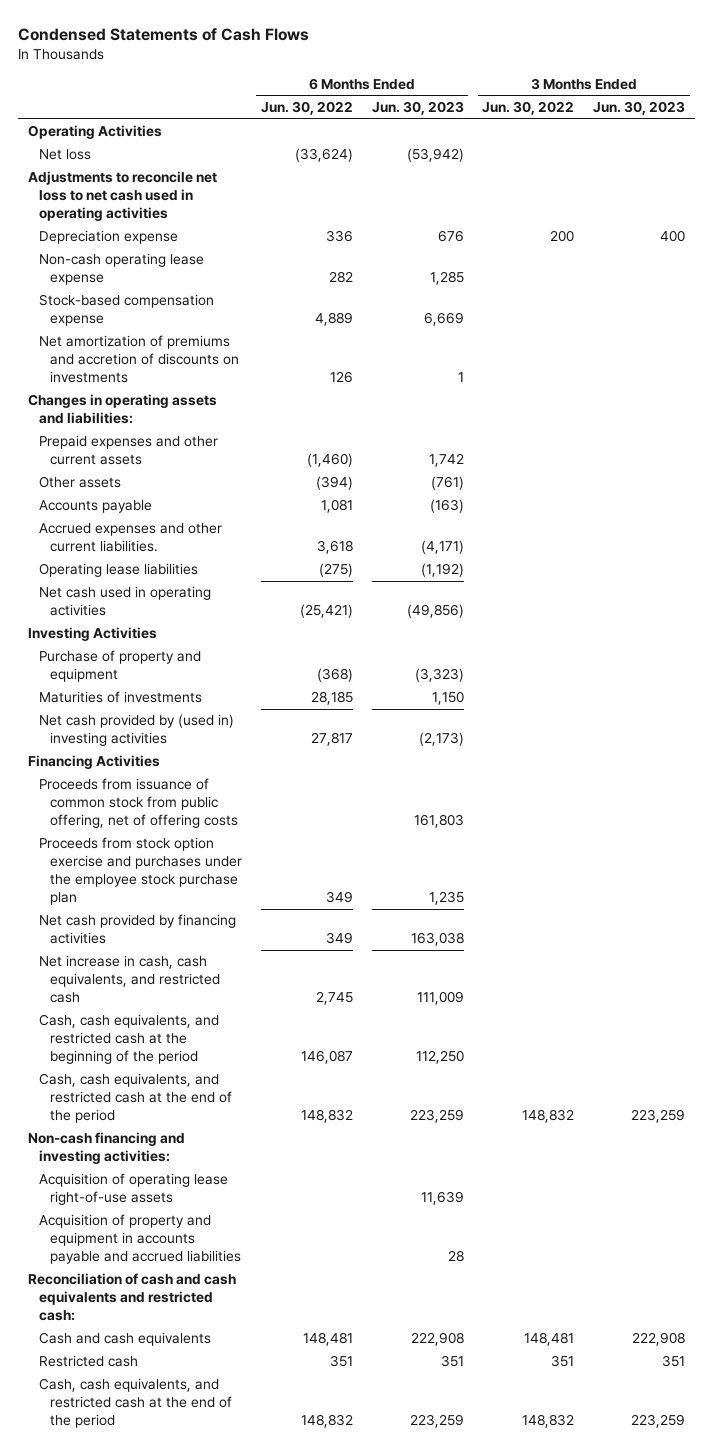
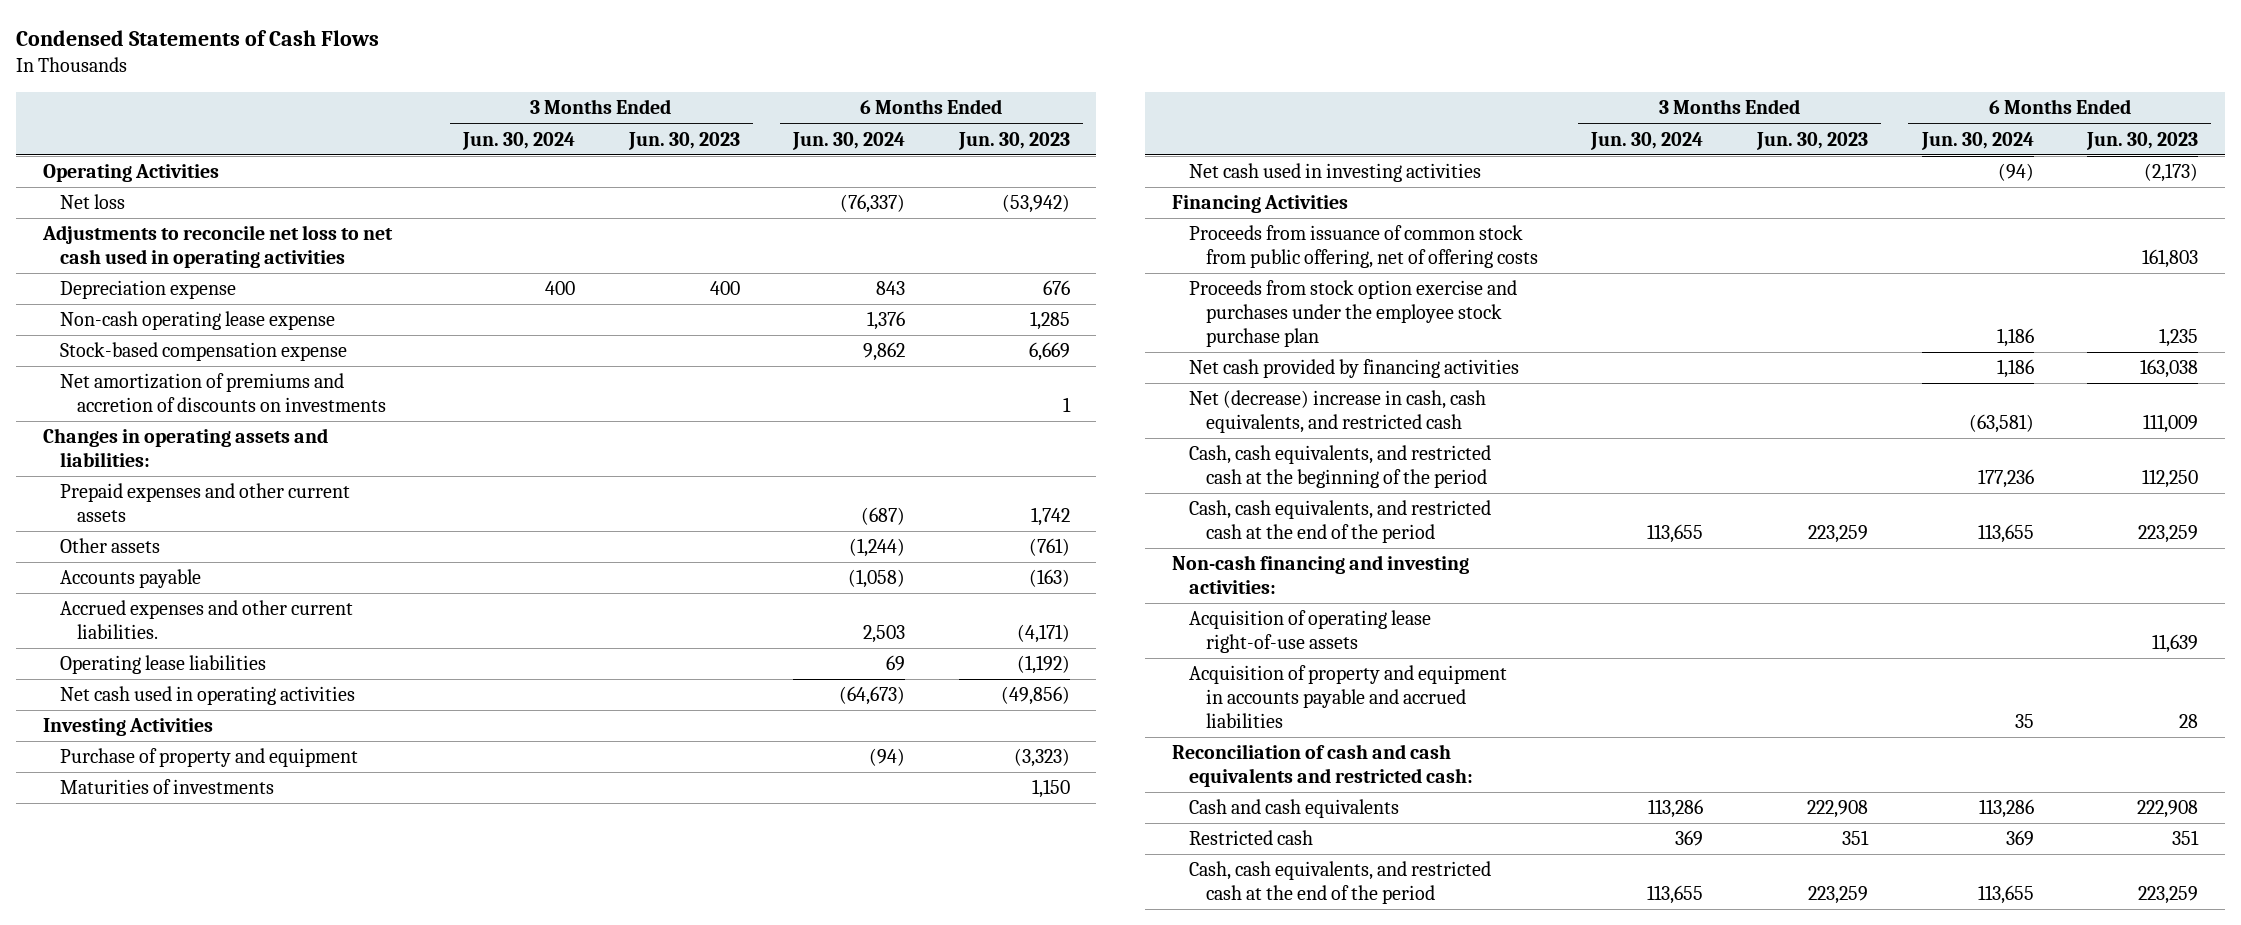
- | 6 Months Ended Jun. 30, 2022 | 6 Months Ended Jun. 30, 2023 | 3 Months Ended Jun. 30, 2022 | 3 Months Ended Jun. 30, 2023
+ | 3 Months Ended Jun. 30, 2024 | 3 Months Ended Jun. 30, 2023 | 6 Months Ended Jun. 30, 2024 | 6 Months Ended Jun. 30, 2023
- Net cash provided by (used in) investing activities | 27,817 | (2,173) | |
+ Net cash used in investing activities | | | (94) | (2,173)
- Net increase in cash, cash equivalents, and restricted cash | 2,745 | 111,009 | |
+ Net (decrease) increase in cash, cash equivalents, and restricted cash | | | (63,581) | 111,009

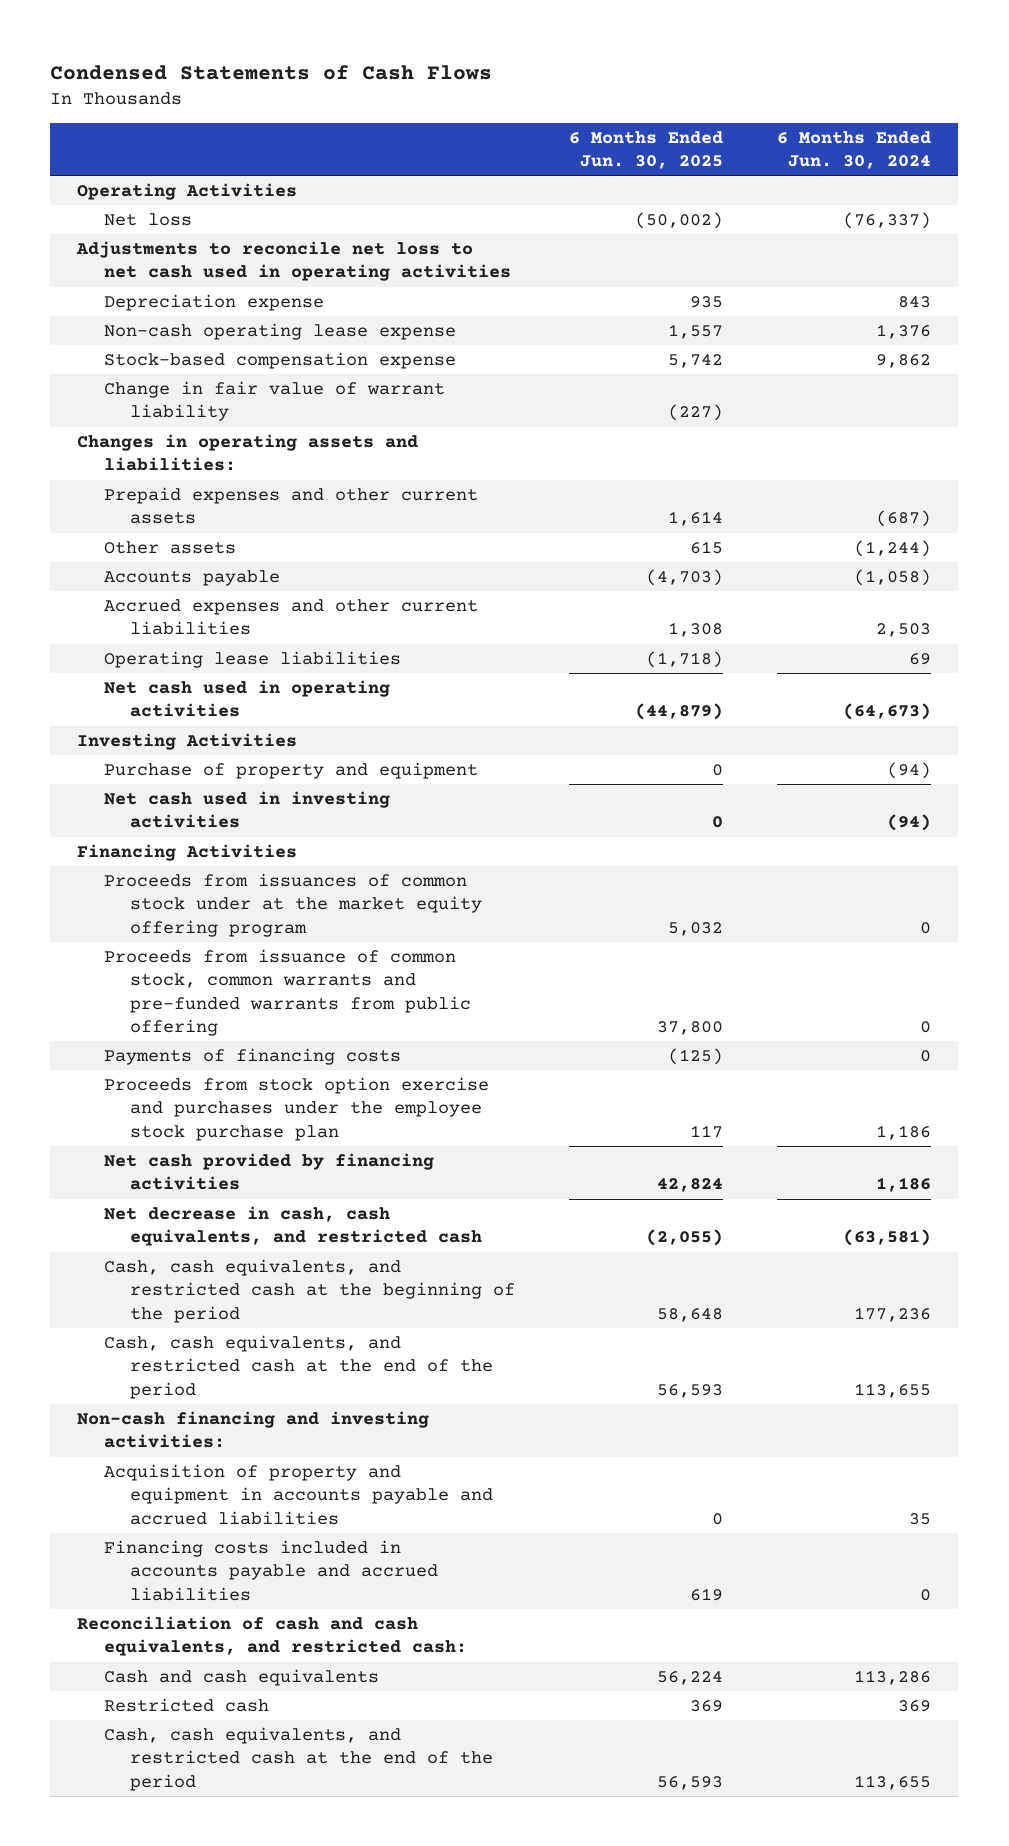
- | 3 Months Ended Jun. 30, 2024 | 3 Months Ended Jun. 30, 2023 | 6 Months Ended Jun. 30, 2024 | 6 Months Ended Jun. 30, 2023
+ | 6 Months Ended Jun. 30, 2025 | 6 Months Ended Jun. 30, 2024
- Net amortization of premiums and accretion of discounts on investments | | | | 1
+ Change in fair value of warrant liability | (227) |
- Accrued expenses and other current liabilities. | | | 2,503 | (4,171)
+ Accrued expenses and other current liabilities | 1,308 | 2,503
- Maturities of investments | | | | 1,150
- Proceeds from issuance of common stock from public offering, net of offering costs | | | | 161,803
+ Proceeds from issuances of common stock under at the market equity offering program | 5,032 | 0
+ Proceeds from issuance of common stock, common warrants and pre-funded warrants from public offering | 37,800 | 0
+ Payments of financing costs | (125) | 0
- Net (decrease) increase in cash, cash equivalents, and restricted cash | | | (63,581) | 111,009
+ Net decrease in cash, cash equivalents, and restricted cash | (2,055) | (63,581)
- Acquisition of operating lease right-of-use assets | | | | 11,639
- Reconciliation of cash and cash equivalents and restricted cash:
+ Financing costs included in accounts payable and accrued liabilities | 619 | 0
+ Reconciliation of cash and cash equivalents, and restricted cash:

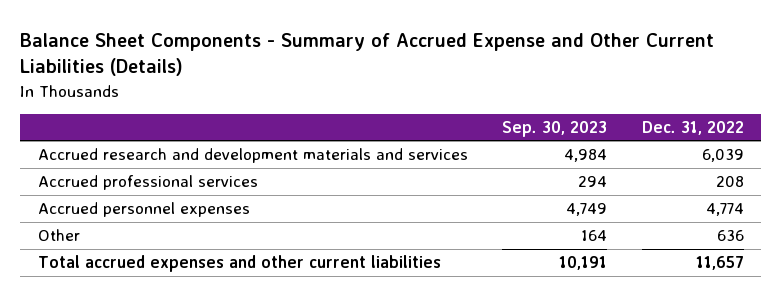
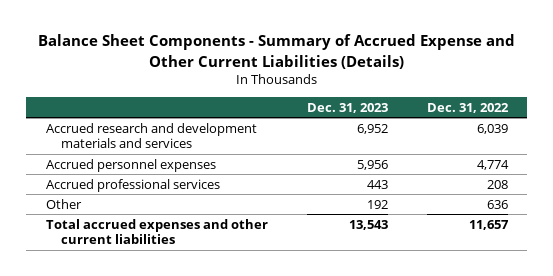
- | Sep. 30, 2023 | Dec. 31, 2022
+ | Dec. 31, 2023 | Dec. 31, 2022
moved down: Accrued professional services | 443 | 208

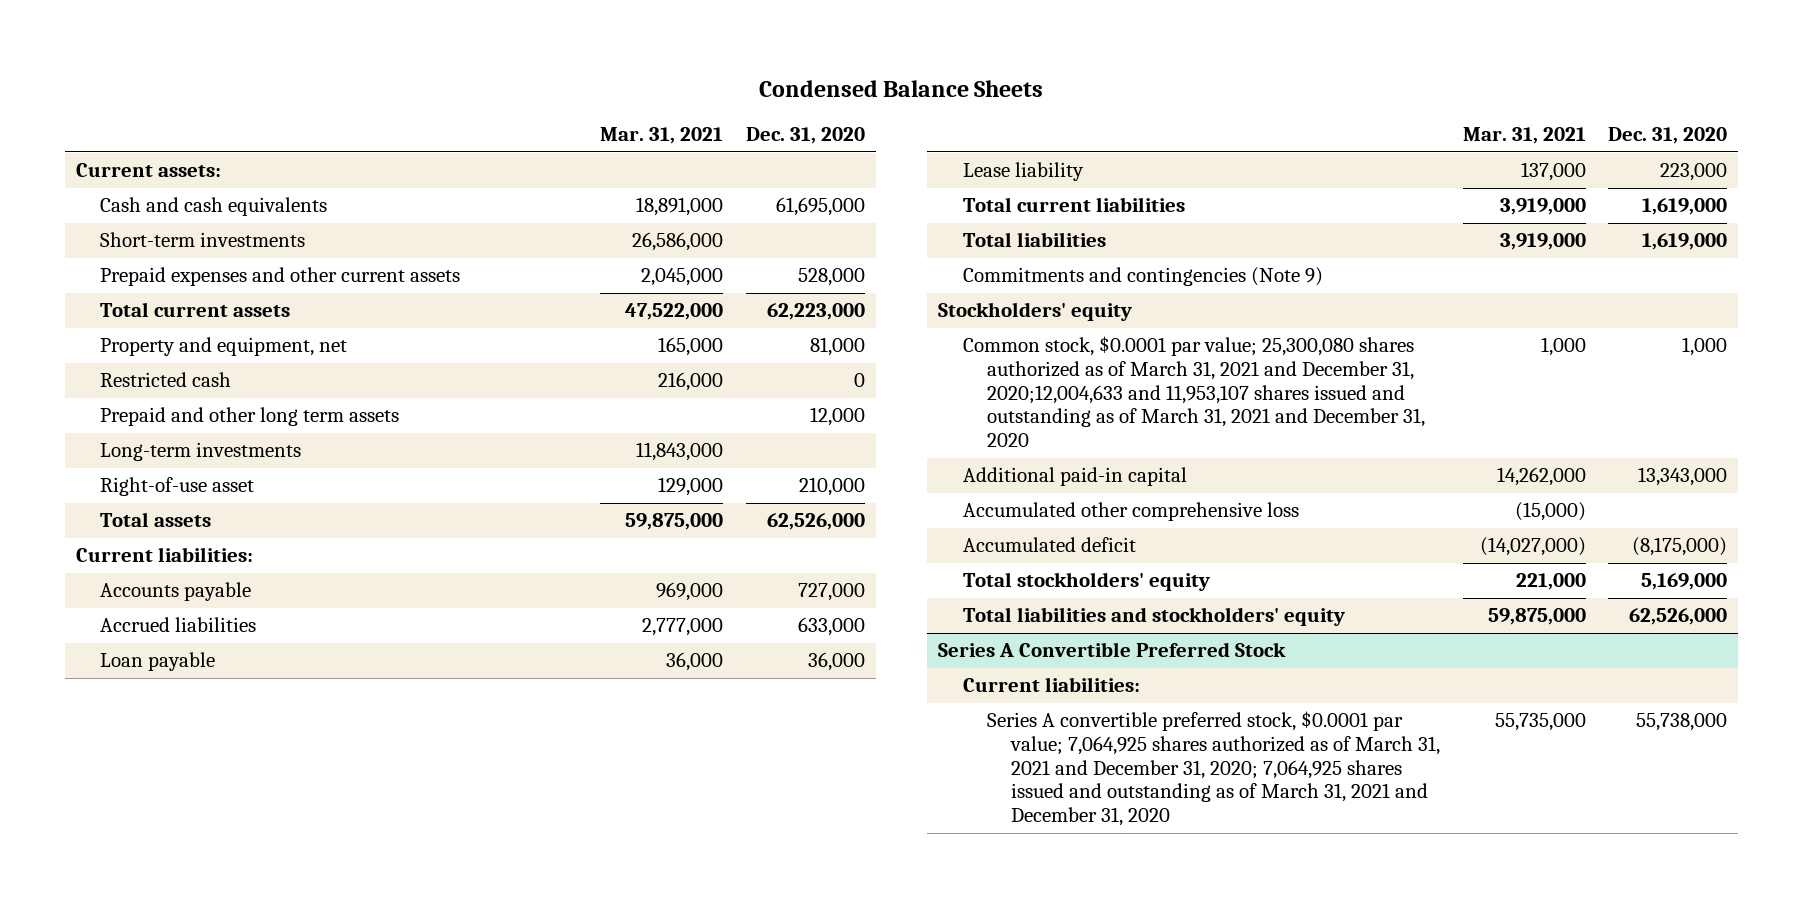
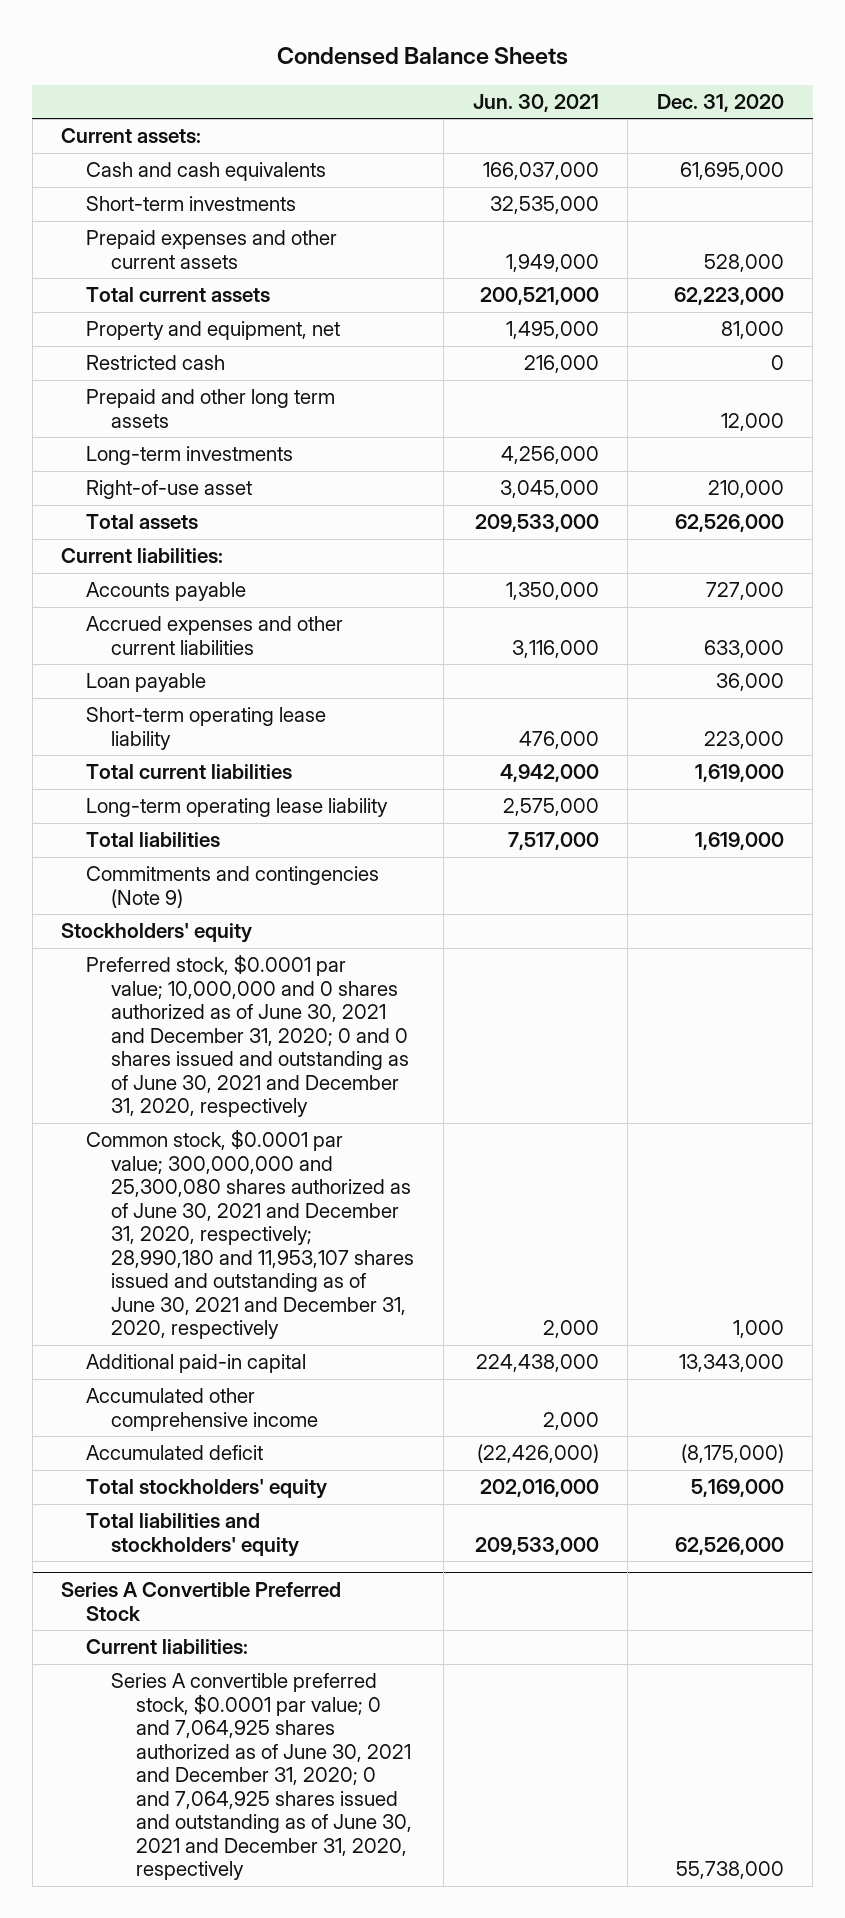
- | Mar. 31, 2021 | Dec. 31, 2020
+ | Jun. 30, 2021 | Dec. 31, 2020
- Accrued liabilities | 2,777,000 | 633,000
+ Accrued expenses and other current liabilities | 3,116,000 | 633,000
- Lease liability | 137,000 | 223,000
+ Short-term operating lease liability | 476,000 | 223,000
+ Long-term operating lease liability | 2,575,000 |
- Common stock, $0.0001 par value; 25,300,080 shares authorized as of March 31, 2021 and December 31, 2020;12,004,633 and 11,953,107 shares issued and outstanding as of March 31, 2021 and December 31, 2020 | 1,000 | 1,000
+ Preferred stock, $0.0001 par value; 10,000,000 and 0 shares authorized as of June 30, 2021 and December 31, 2020; 0 and 0 shares issued and outstanding as of June 30, 2021 and December 31, 2020, respectively
+ Common stock, $0.0001 par value; 300,000,000 and 25,300,080 shares authorized as of June 30, 2021 and December 31, 2020, respectively; 28,990,180 and 11,953,107 shares issued and outstanding as of June 30, 2021 and December 31, 2020, respectively | 2,000 | 1,000
- Accumulated other comprehensive loss | (15,000) |
+ Accumulated other comprehensive income | 2,000 |
@ Series A Convertible Preferred Stock
- Series A convertible preferred stock, $0.0001 par value; 7,064,925 shares authorized as of March 31, 2021 and December 31, 2020; 7,064,925 shares issued and outstanding as of March 31, 2021 and December 31, 2020 | 55,735,000 | 55,738,000
+ Series A convertible preferred stock, $0.0001 par value; 0 and 7,064,925 shares authorized as of June 30, 2021 and December 31, 2020; 0 and 7,064,925 shares issued and outstanding as of June 30, 2021 and December 31, 2020, respectively | | 55,738,000

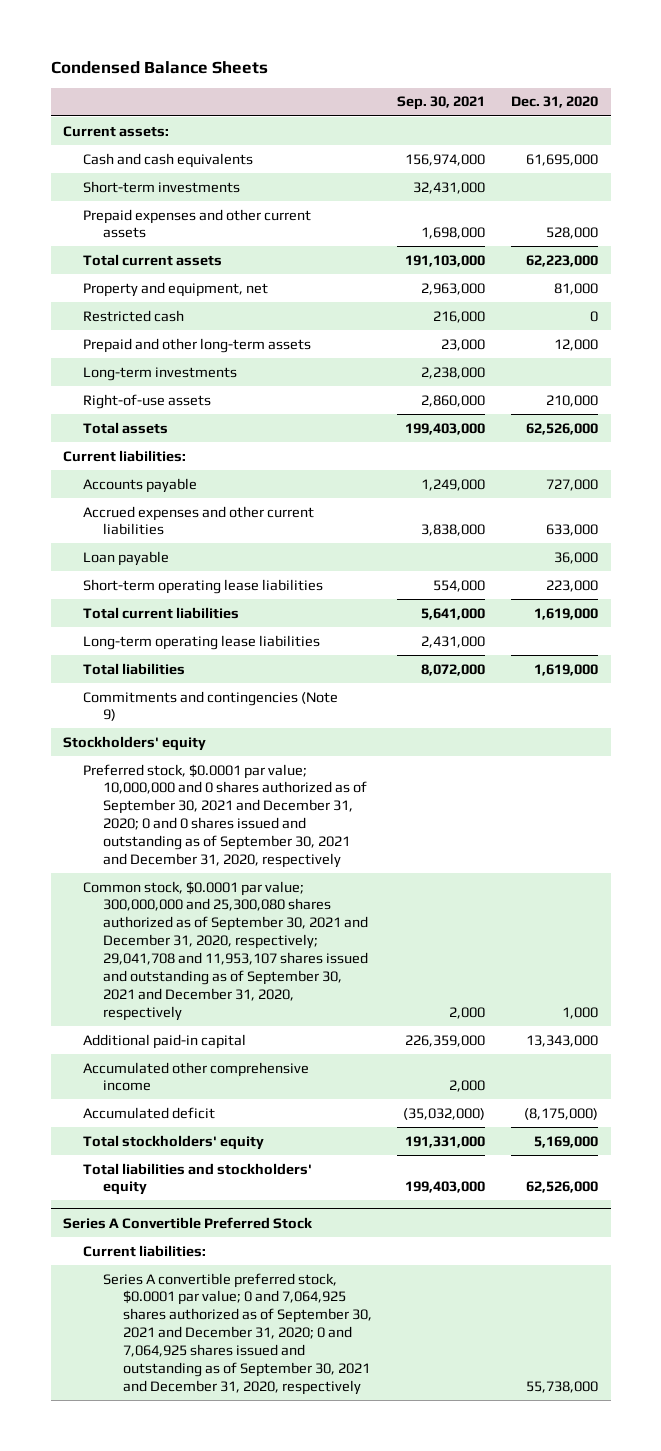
- | Jun. 30, 2021 | Dec. 31, 2020
+ | Sep. 30, 2021 | Dec. 31, 2020
- Prepaid and other long term assets | | 12,000
+ Prepaid and other long-term assets | 23,000 | 12,000
- Right-of-use asset | 3,045,000 | 210,000
+ Right-of-use assets | 2,860,000 | 210,000
- Short-term operating lease liability | 476,000 | 223,000
+ Short-term operating lease liabilities | 554,000 | 223,000
- Long-term operating lease liability | 2,575,000 |
+ Long-term operating lease liabilities | 2,431,000 |
- Preferred stock, $0.0001 par value; 10,000,000 and 0 shares authorized as of June 30, 2021 and December 31, 2020; 0 and 0 shares issued and outstanding as of June 30, 2021 and December 31, 2020, respectively
- Common stock, $0.0001 par value; 300,000,000 and 25,300,080 shares authorized as of June 30, 2021 and December 31, 2020, respectively; 28,990,180 and 11,953,107 shares issued and outstanding as of June 30, 2021 and December 31, 2020, respectively | 2,000 | 1,000
+ Preferred stock, $0.0001 par value; 10,000,000 and 0 shares authorized as of September 30, 2021 and December 31, 2020; 0 and 0 shares issued and outstanding as of September 30, 2021 and December 31, 2020, respectively
+ Common stock, $0.0001 par value; 300,000,000 and 25,300,080 shares authorized as of September 30, 2021 and December 31, 2020, respectively; 29,041,708 and 11,953,107 shares issued and outstanding as of September 30, 2021 and December 31, 2020, respectively | 2,000 | 1,000
@ Series A Convertible Preferred Stock
- Series A convertible preferred stock, $0.0001 par value; 0 and 7,064,925 shares authorized as of June 30, 2021 and December 31, 2020; 0 and 7,064,925 shares issued and outstanding as of June 30, 2021 and December 31, 2020, respectively | | 55,738,000
+ Series A convertible preferred stock, $0.0001 par value; 0 and 7,064,925 shares authorized as of September 30, 2021 and December 31, 2020; 0 and 7,064,925 shares issued and outstanding as of September 30, 2021 and December 31, 2020, respectively | | 55,738,000

